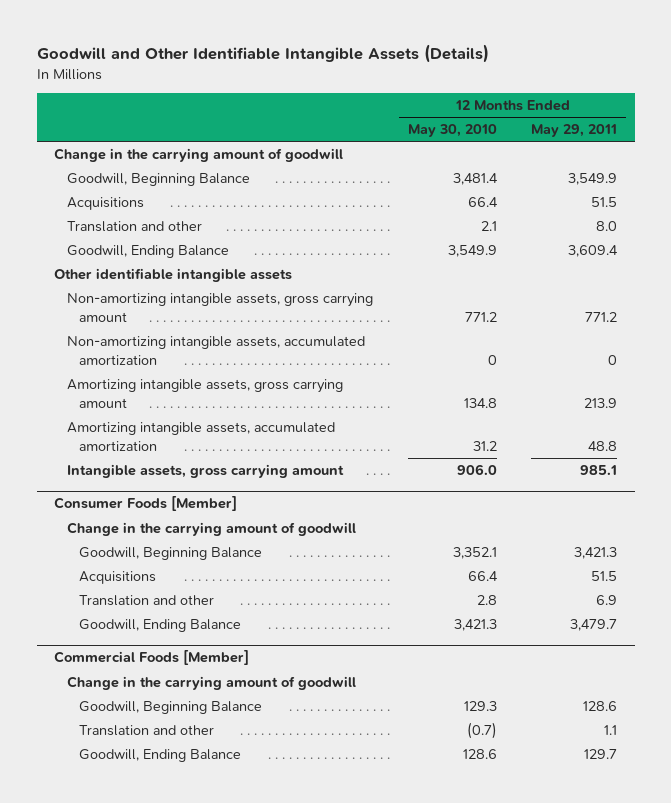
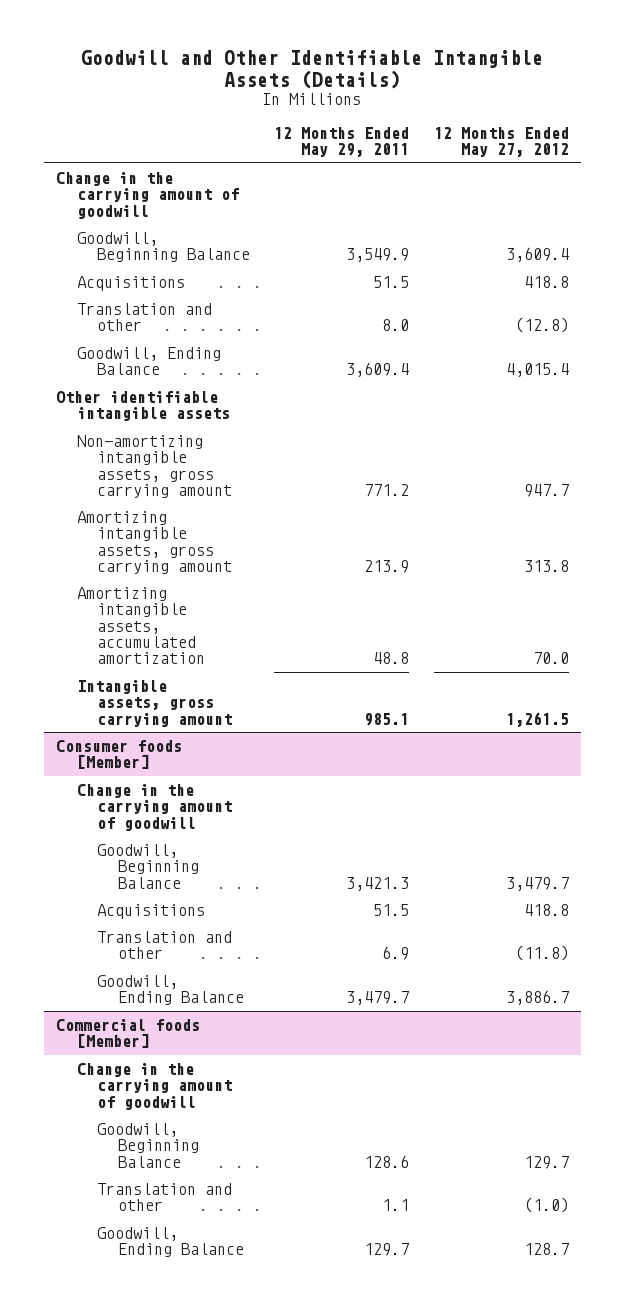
- | 12 Months Ended May 30, 2010 | 12 Months Ended May 29, 2011
+ | 12 Months Ended May 29, 2011 | 12 Months Ended May 27, 2012
- Non-amortizing intangible assets, accumulated amortization | 0 | 0
- Consumer Foods [Member]
+ Consumer foods [Member]
- Commercial Foods [Member]
+ Commercial foods [Member]

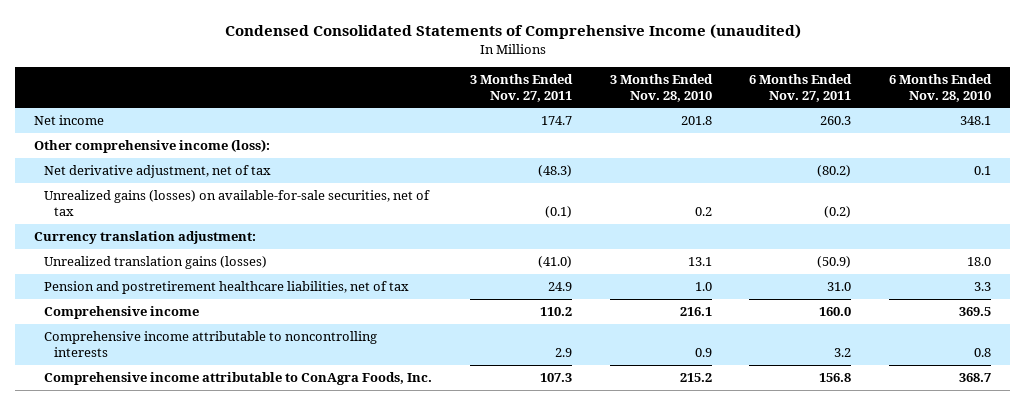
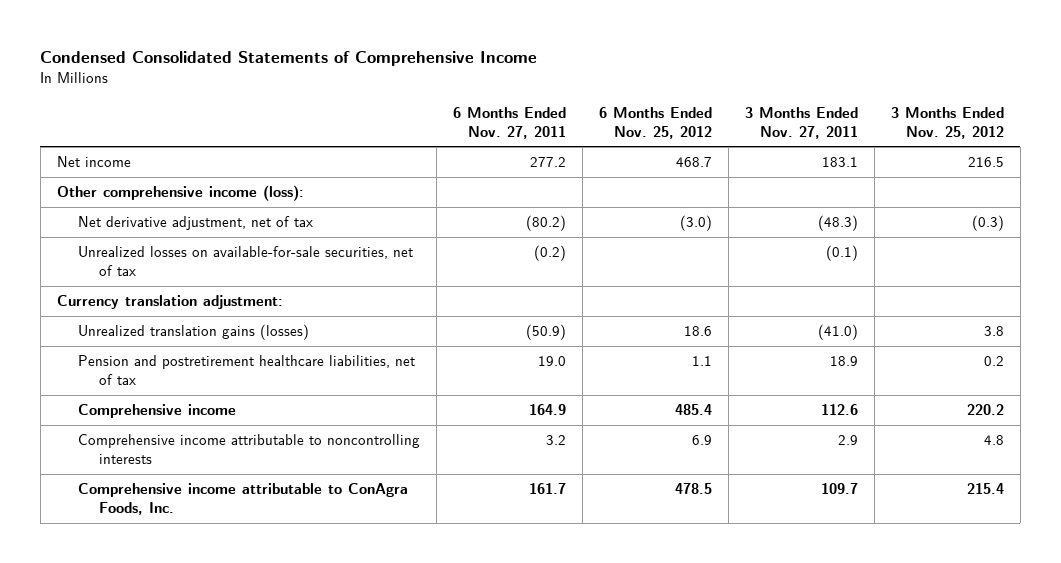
- Condensed Consolidated Statements of Comprehensive Income (unaudited)
+ Condensed Consolidated Statements of Comprehensive Income
- | 3 Months Ended Nov. 27, 2011 | 3 Months Ended Nov. 28, 2010 | 6 Months Ended Nov. 27, 2011 | 6 Months Ended Nov. 28, 2010
+ | 6 Months Ended Nov. 27, 2011 | 6 Months Ended Nov. 25, 2012 | 3 Months Ended Nov. 27, 2011 | 3 Months Ended Nov. 25, 2012
- Net income | 174.7 | 201.8 | 260.3 | 348.1
+ Net income | 277.2 | 468.7 | 183.1 | 216.5
- Unrealized gains (losses) on available-for-sale securities, net of tax | (0.1) | 0.2 | (0.2) |
+ Unrealized losses on available-for-sale securities, net of tax | (0.2) | | (0.1) |
- Pension and postretirement healthcare liabilities, net of tax | 24.9 | 1.0 | 31.0 | 3.3
- Comprehensive income | 110.2 | 216.1 | 160.0 | 369.5
+ Pension and postretirement healthcare liabilities, net of tax | 19.0 | 1.1 | 18.9 | 0.2
+ Comprehensive income | 164.9 | 485.4 | 112.6 | 220.2
- Comprehensive income attributable to ConAgra Foods, Inc. | 107.3 | 215.2 | 156.8 | 368.7
+ Comprehensive income attributable to ConAgra Foods, Inc. | 161.7 | 478.5 | 109.7 | 215.4

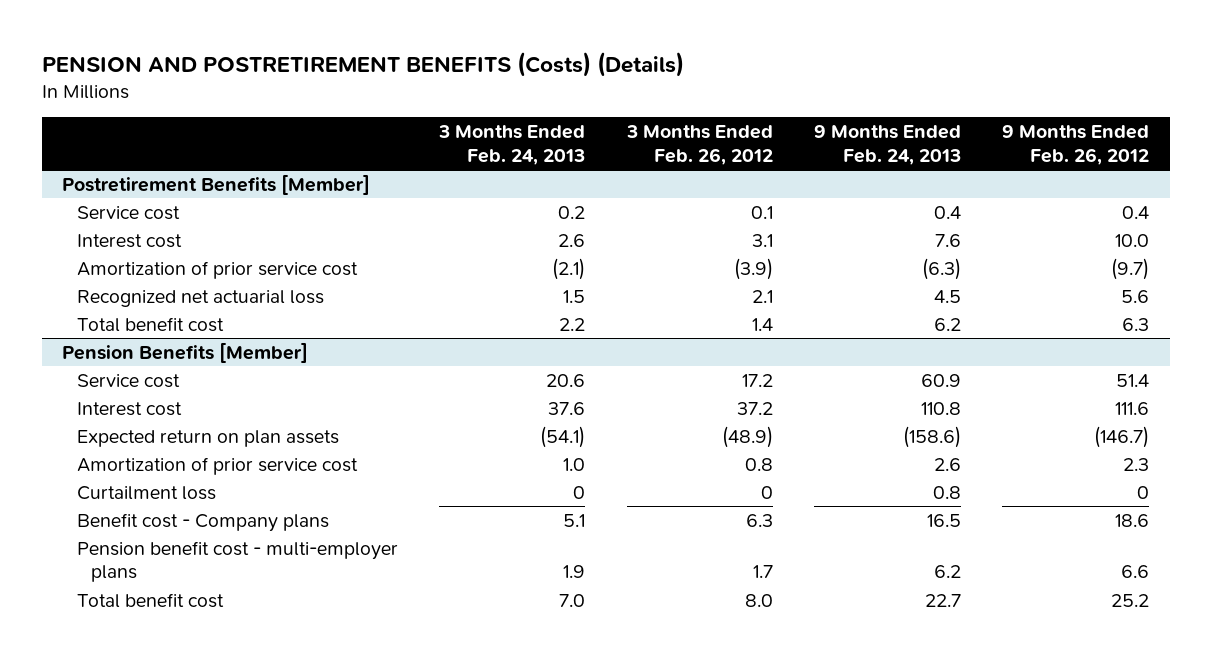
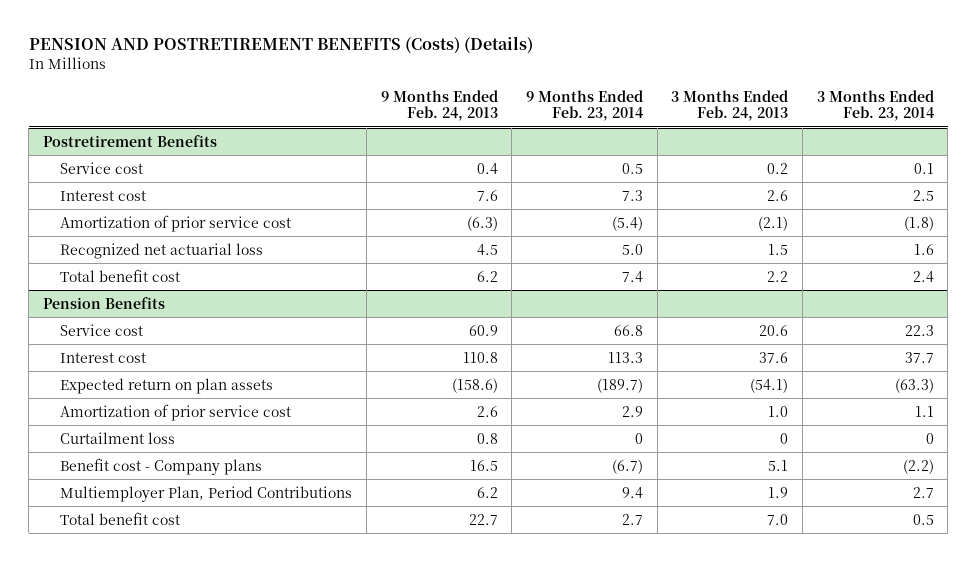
- | 3 Months Ended Feb. 24, 2013 | 3 Months Ended Feb. 26, 2012 | 9 Months Ended Feb. 24, 2013 | 9 Months Ended Feb. 26, 2012
+ | 9 Months Ended Feb. 24, 2013 | 9 Months Ended Feb. 23, 2014 | 3 Months Ended Feb. 24, 2013 | 3 Months Ended Feb. 23, 2014
- Postretirement Benefits [Member]
+ Postretirement Benefits
- Pension Benefits [Member]
+ Pension Benefits
- Pension benefit cost - multi-employer plans | 1.9 | 1.7 | 6.2 | 6.6
+ Multiemployer Plan, Period Contributions | 6.2 | 9.4 | 1.9 | 2.7

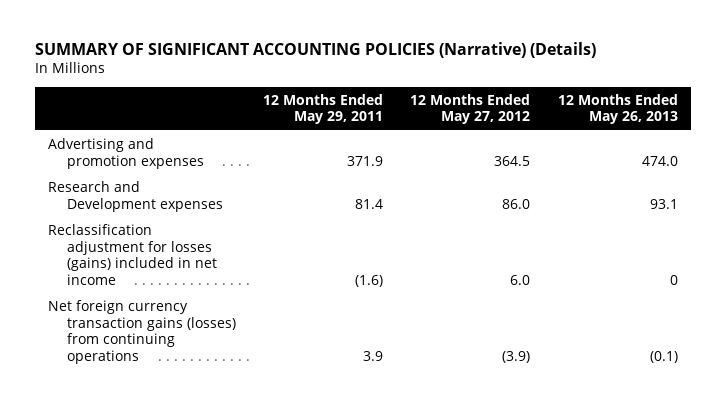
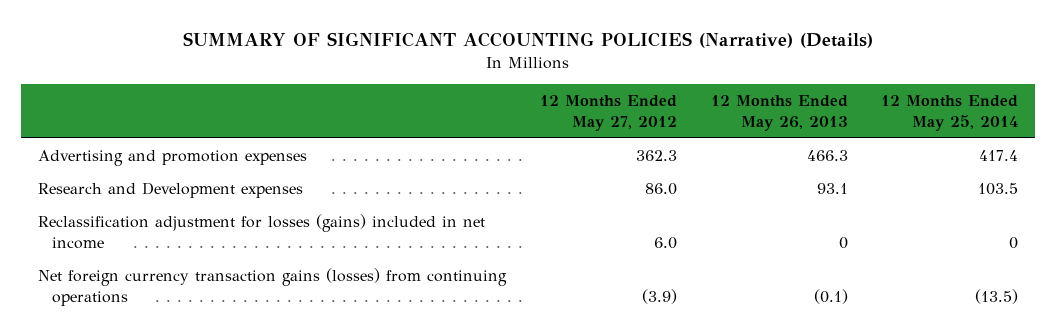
- | 12 Months Ended May 29, 2011 | 12 Months Ended May 27, 2012 | 12 Months Ended May 26, 2013
+ | 12 Months Ended May 27, 2012 | 12 Months Ended May 26, 2013 | 12 Months Ended May 25, 2014
- Advertising and promotion expenses | 371.9 | 364.5 | 474.0
+ Advertising and promotion expenses | 362.3 | 466.3 | 417.4

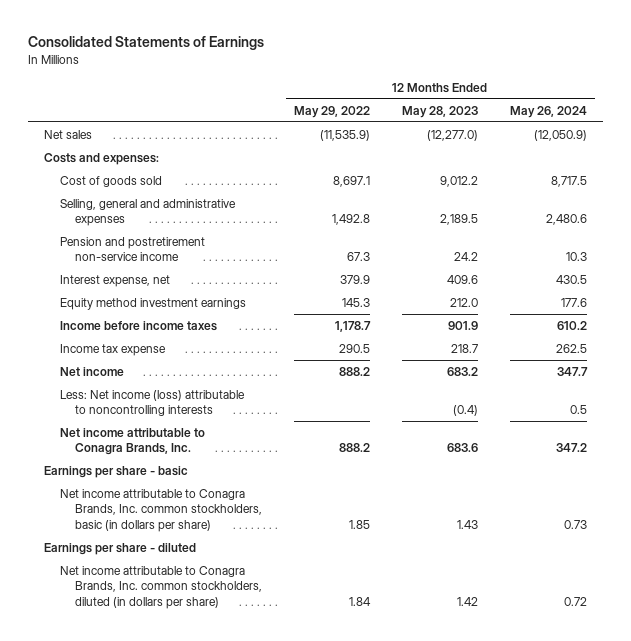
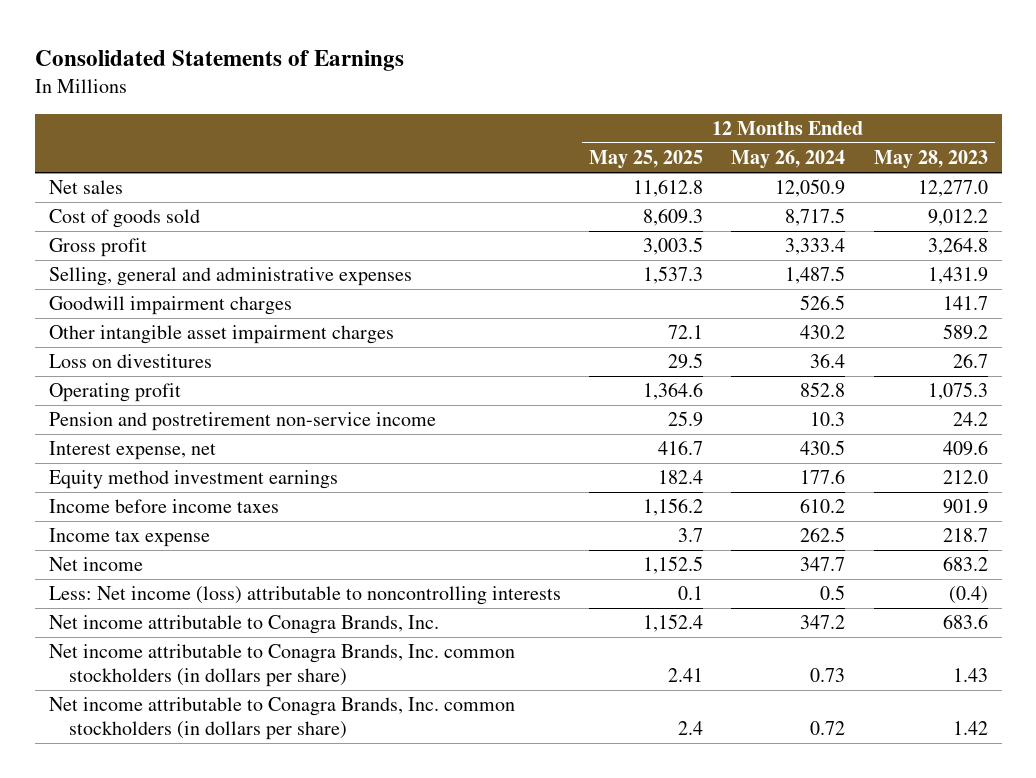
- | 12 Months Ended May 29, 2022 | 12 Months Ended May 28, 2023 | 12 Months Ended May 26, 2024
+ | 12 Months Ended May 25, 2025 | 12 Months Ended May 26, 2024 | 12 Months Ended May 28, 2023
- Net sales | (11,535.9) | (12,277.0) | (12,050.9)
- Costs and expenses:
+ Net sales | 11,612.8 | 12,050.9 | 12,277.0
- Selling, general and administrative expenses | 1,492.8 | 2,189.5 | 2,480.6
+ Gross profit | 3,003.5 | 3,333.4 | 3,264.8
+ Selling, general and administrative expenses | 1,537.3 | 1,487.5 | 1,431.9
+ Goodwill impairment charges | | 526.5 | 141.7
+ Other intangible asset impairment charges | 72.1 | 430.2 | 589.2
+ Loss on divestitures | 29.5 | 36.4 | 26.7
+ Operating profit | 1,364.6 | 852.8 | 1,075.3
- Earnings per share - basic
- Net income attributable to Conagra Brands, Inc. common stockholders, basic (in dollars per share) | 1.85 | 1.43 | 0.73
- Earnings per share - diluted
- Net income attributable to Conagra Brands, Inc. common stockholders, diluted (in dollars per share) | 1.84 | 1.42 | 0.72
+ Net income attributable to Conagra Brands, Inc. common stockholders (in dollars per share) | 2.41 | 0.73 | 1.43
+ Net income attributable to Conagra Brands, Inc. common stockholders (in dollars per share) | 2.4 | 0.72 | 1.42

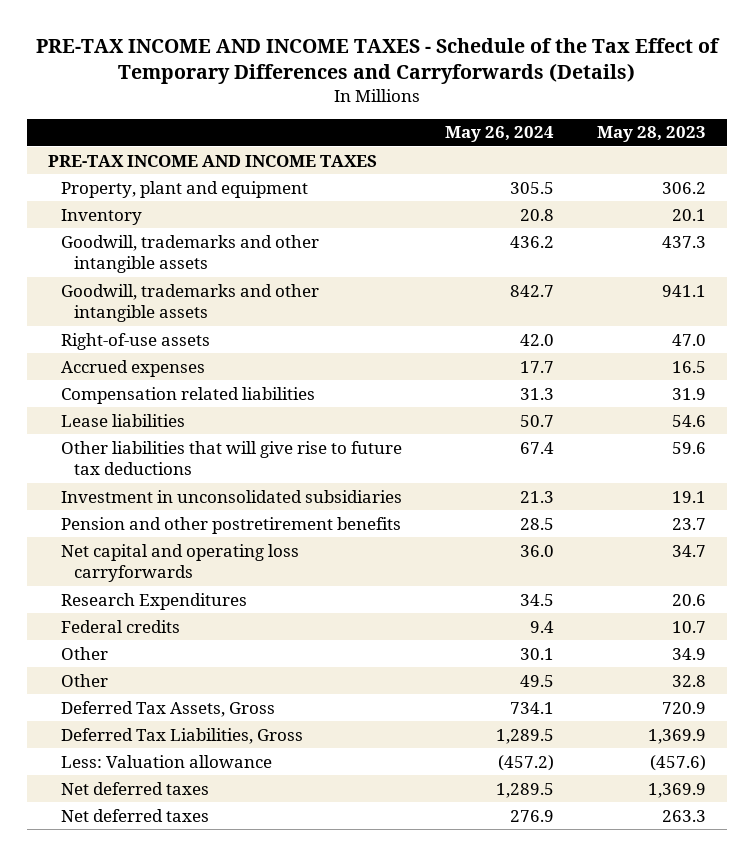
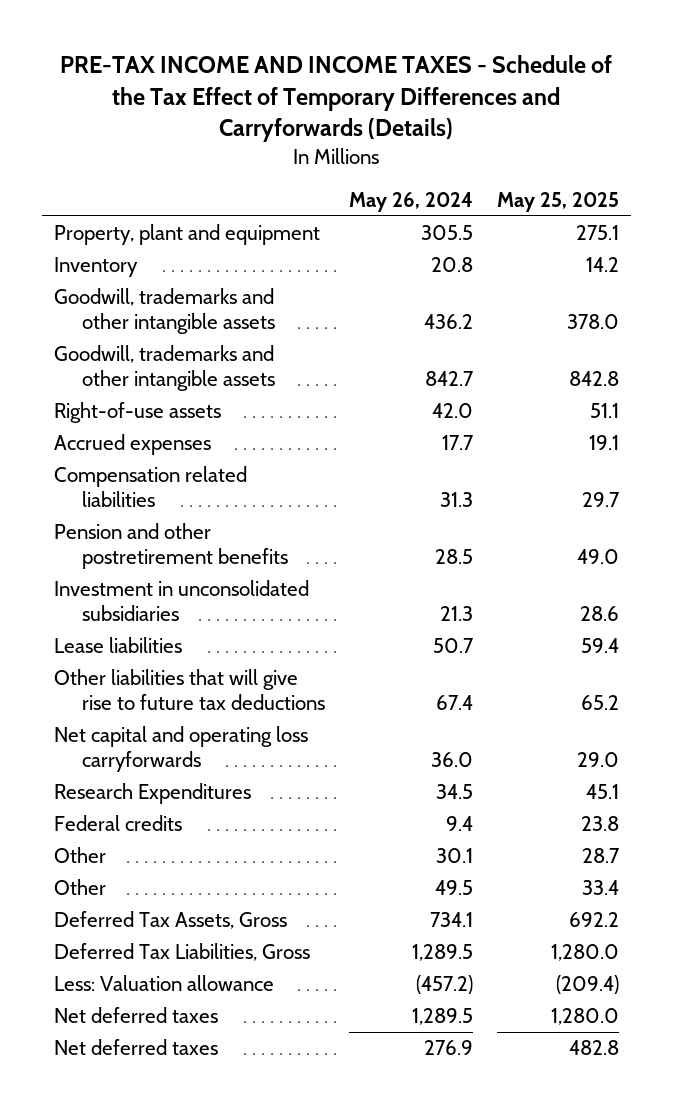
- | May 26, 2024 | May 28, 2023
+ | May 26, 2024 | May 25, 2025
- PRE-TAX INCOME AND INCOME TAXES
moved up: Pension and other postretirement benefits | 28.5 | 49.0
moved up: Investment in unconsolidated subsidiaries | 21.3 | 28.6

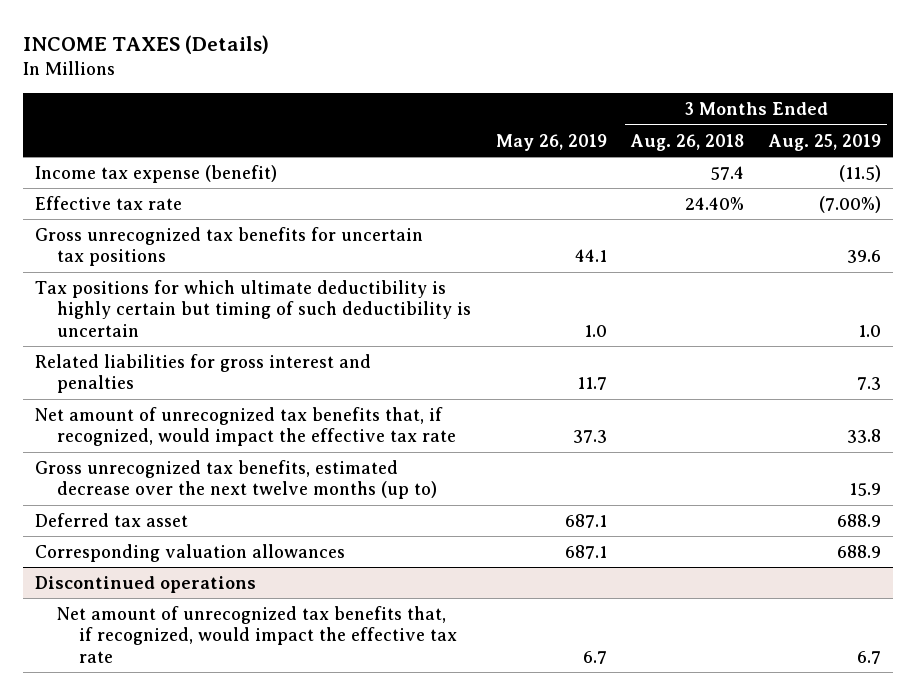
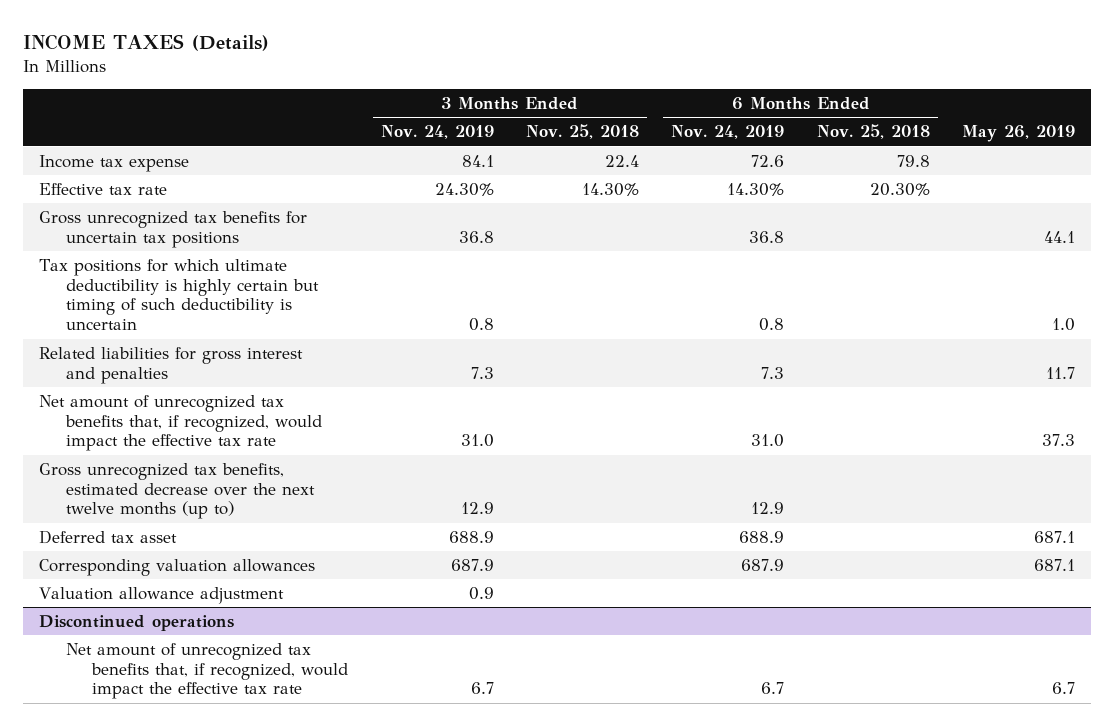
- | May 26, 2019 | 3 Months Ended Aug. 26, 2018 | 3 Months Ended Aug. 25, 2019
+ | 3 Months Ended Nov. 24, 2019 | 3 Months Ended Nov. 25, 2018 | 6 Months Ended Nov. 24, 2019 | 6 Months Ended Nov. 25, 2018 | May 26, 2019
- Income tax expense (benefit) | | 57.4 | (11.5)
+ Income tax expense | 84.1 | 22.4 | 72.6 | 79.8 |
+ Valuation allowance adjustment | 0.9 | | | |

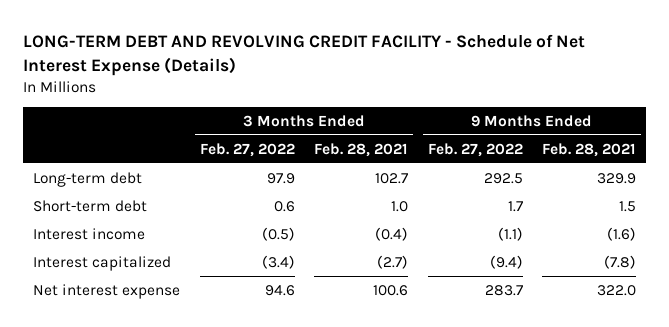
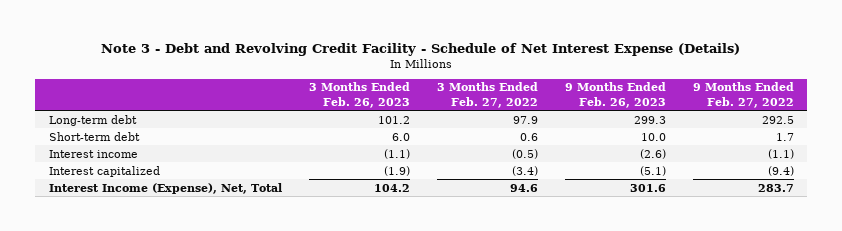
- LONG-TERM DEBT AND REVOLVING CREDIT FACILITY - Schedule of Net Interest Expense (Details)
+ Note 3 - Debt and Revolving Credit Facility - Schedule of Net Interest Expense (Details)
- | 3 Months Ended Feb. 27, 2022 | 3 Months Ended Feb. 28, 2021 | 9 Months Ended Feb. 27, 2022 | 9 Months Ended Feb. 28, 2021
+ | 3 Months Ended Feb. 26, 2023 | 3 Months Ended Feb. 27, 2022 | 9 Months Ended Feb. 26, 2023 | 9 Months Ended Feb. 27, 2022
- Net interest expense | 94.6 | 100.6 | 283.7 | 322.0
+ Interest Income (Expense), Net, Total | 104.2 | 94.6 | 301.6 | 283.7

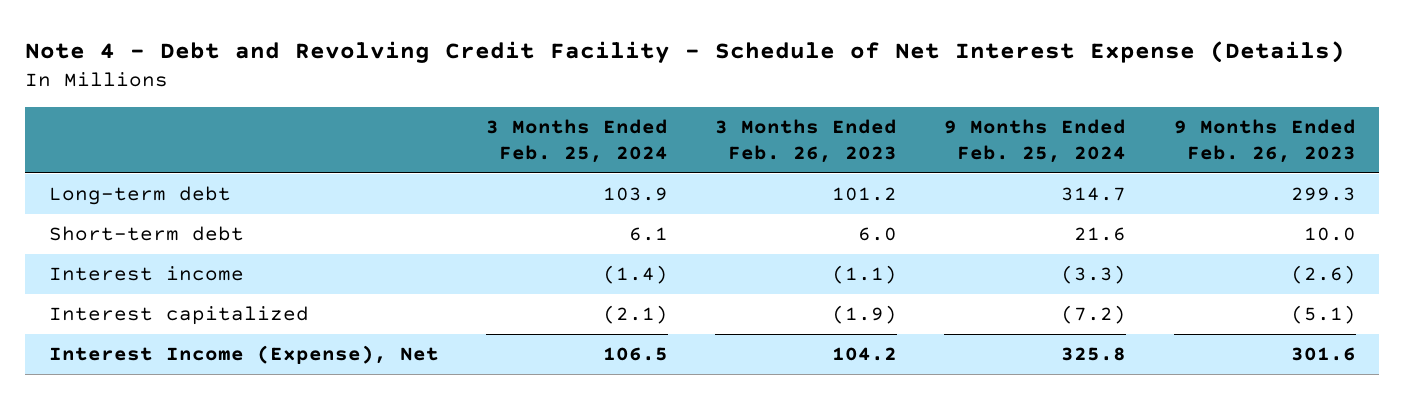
- Note 3 - Debt and Revolving Credit Facility - Schedule of Net Interest Expense (Details)
+ Note 4 - Debt and Revolving Credit Facility - Schedule of Net Interest Expense (Details)
- | 3 Months Ended Feb. 26, 2023 | 3 Months Ended Feb. 27, 2022 | 9 Months Ended Feb. 26, 2023 | 9 Months Ended Feb. 27, 2022
+ | 3 Months Ended Feb. 25, 2024 | 3 Months Ended Feb. 26, 2023 | 9 Months Ended Feb. 25, 2024 | 9 Months Ended Feb. 26, 2023
- Interest Income (Expense), Net, Total | 104.2 | 94.6 | 301.6 | 283.7
+ Interest Income (Expense), Net | 106.5 | 104.2 | 325.8 | 301.6

